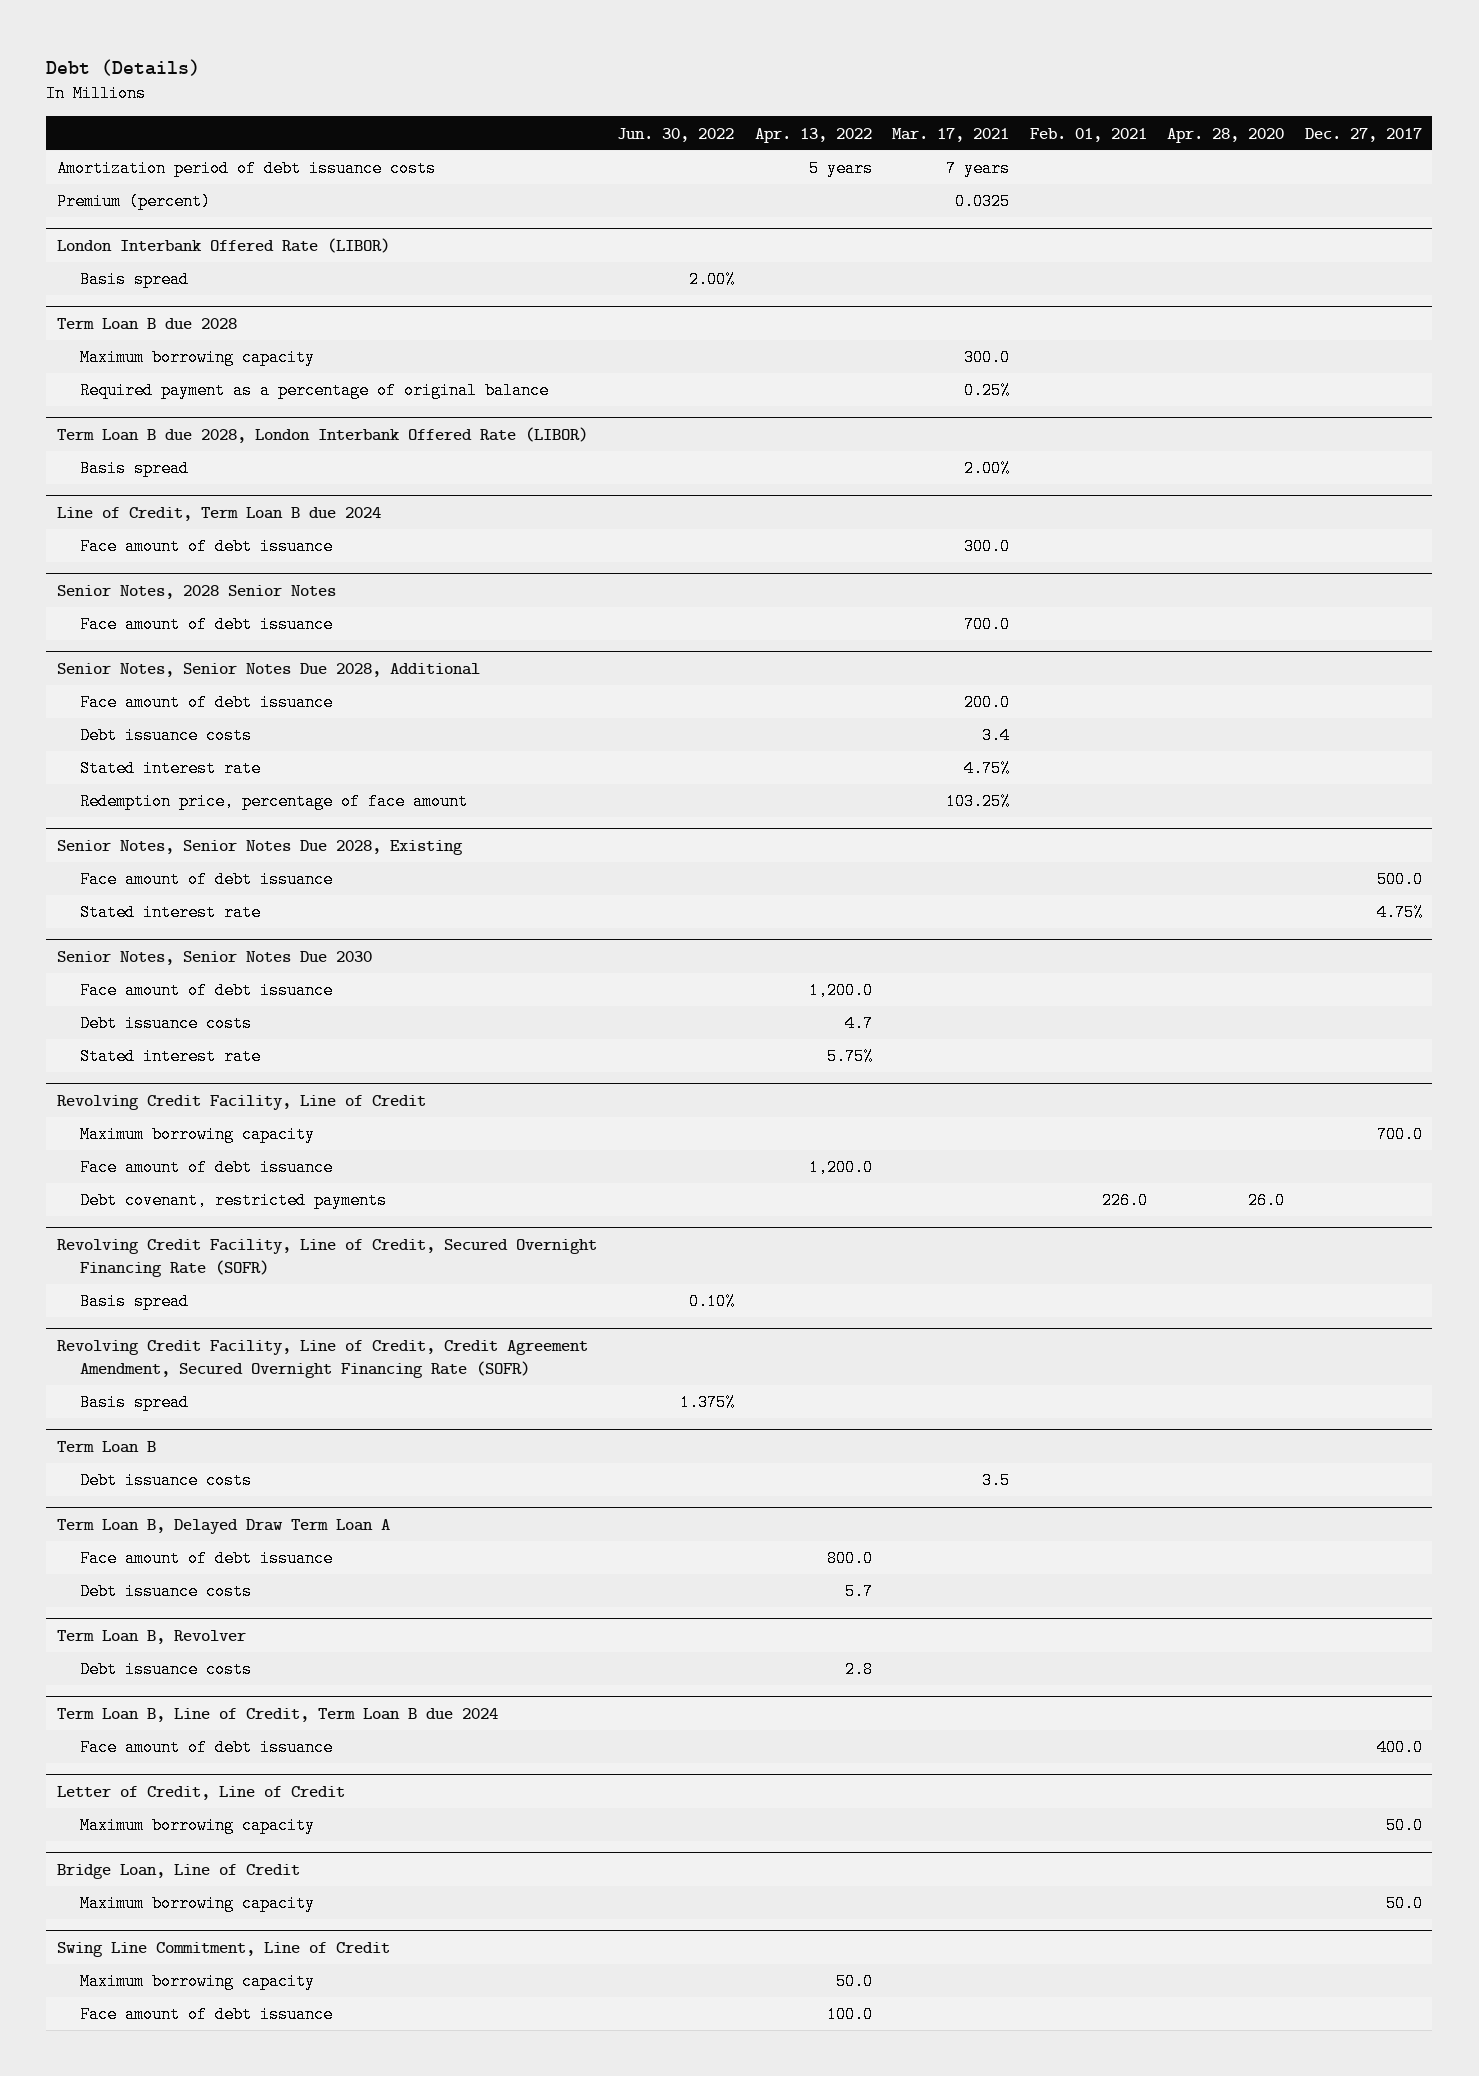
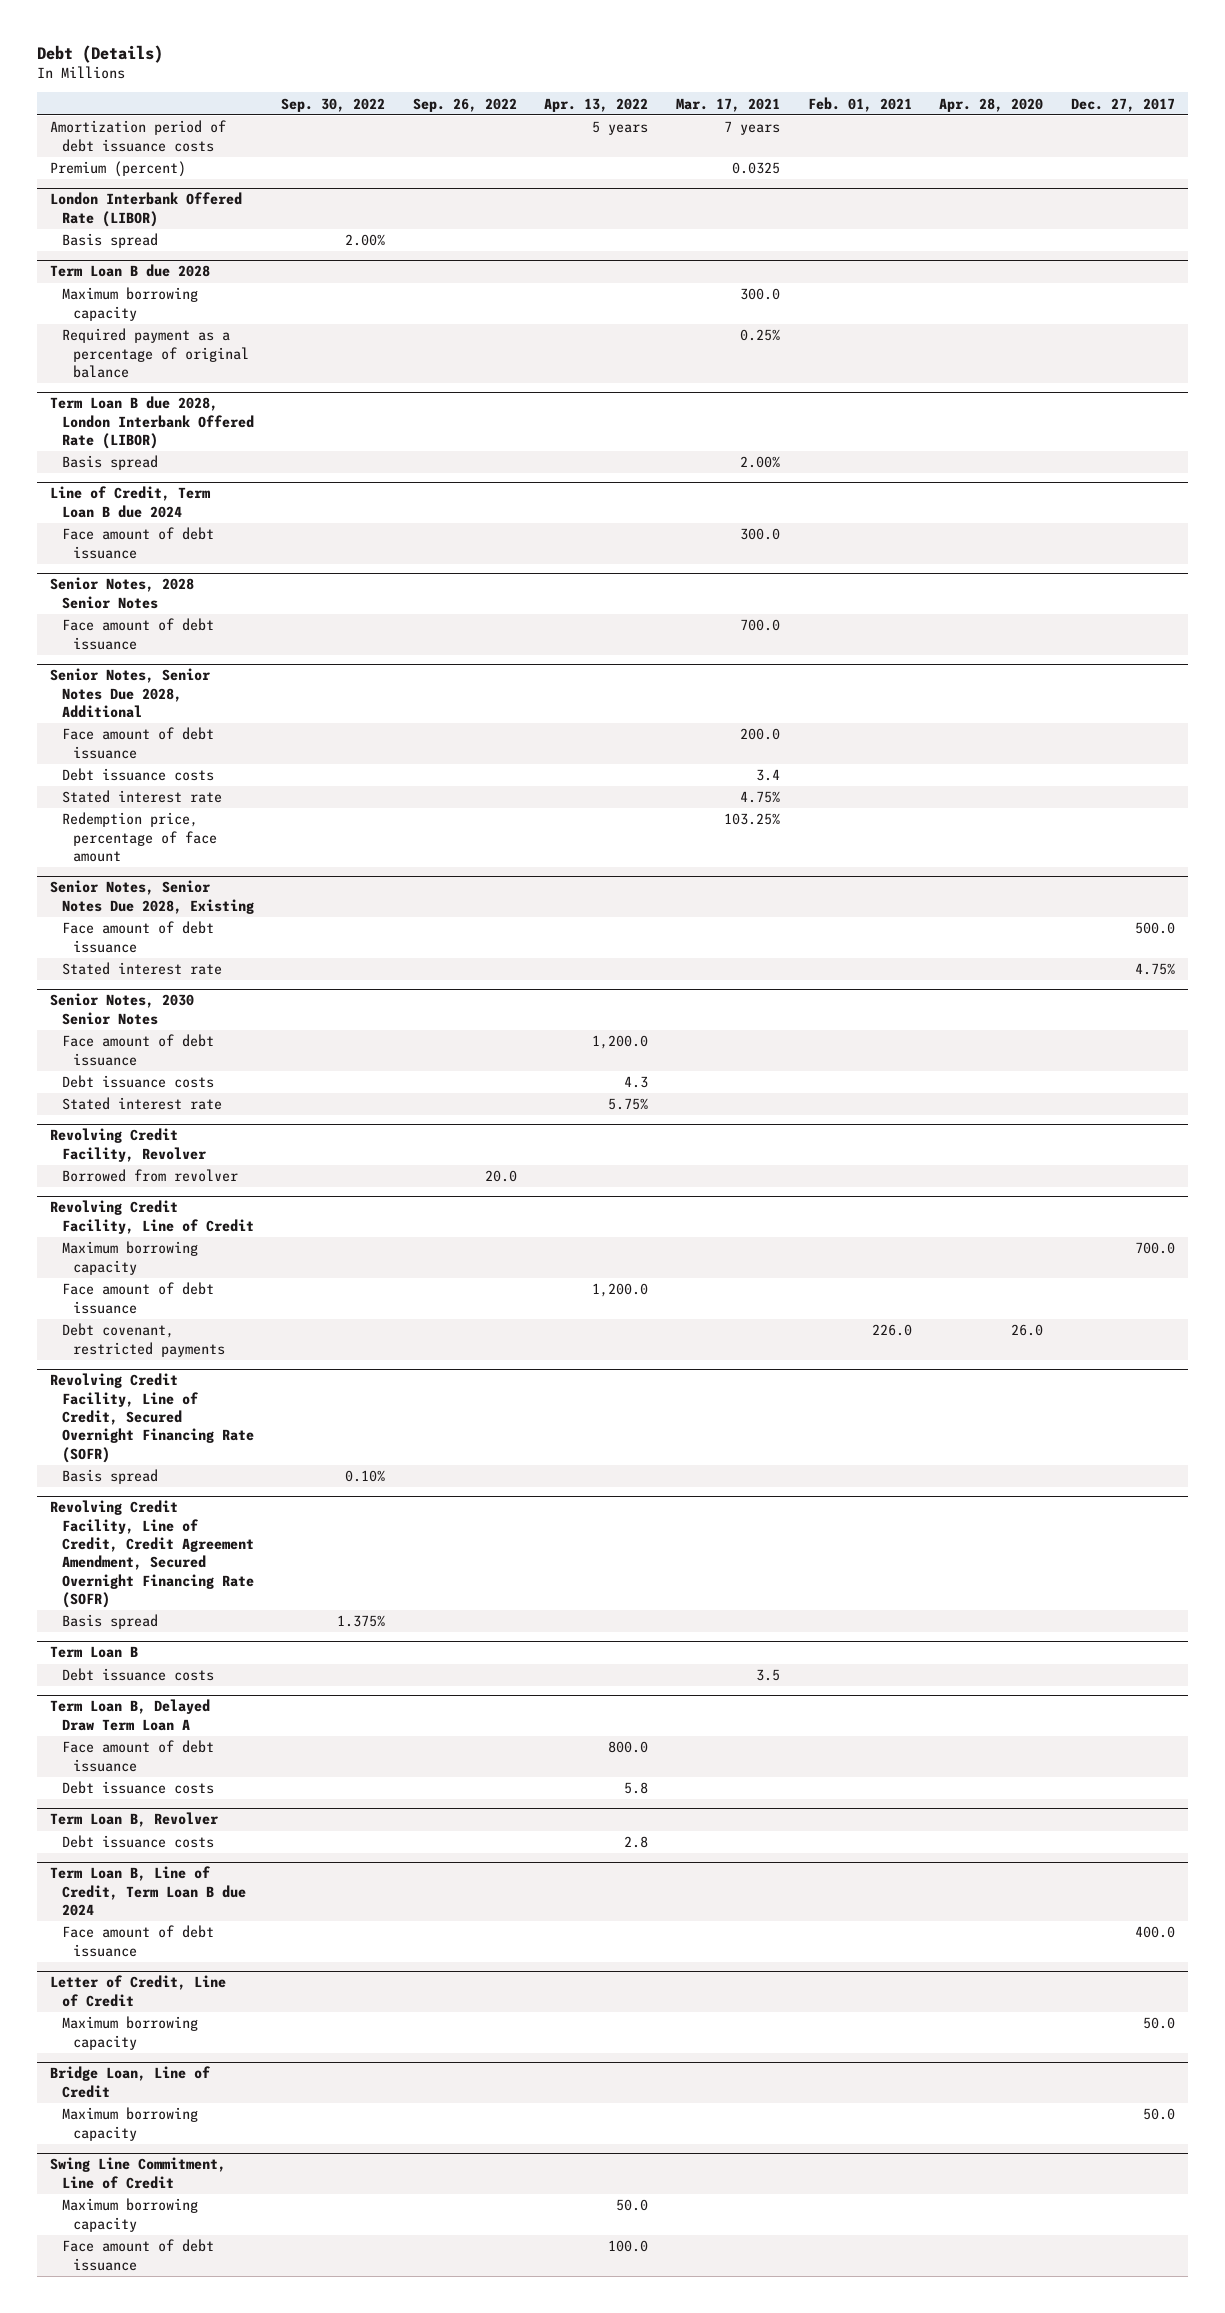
- | Jun. 30, 2022 | Apr. 13, 2022 | Mar. 17, 2021 | Feb. 01, 2021 | Apr. 28, 2020 | Dec. 27, 2017
+ | Sep. 30, 2022 | Sep. 26, 2022 | Apr. 13, 2022 | Mar. 17, 2021 | Feb. 01, 2021 | Apr. 28, 2020 | Dec. 27, 2017
- Senior Notes, Senior Notes Due 2030
+ Senior Notes, 2030 Senior Notes
- Debt issuance costs | | 4.7 | | | |
+ Debt issuance costs | | | 4.3 | | | |
+ Revolving Credit Facility, Revolver
+ Borrowed from revolver | | 20.0 | | | | |
@ Term Loan B, Delayed Draw Term Loan A
- Debt issuance costs | | 5.7 | | | |
+ Debt issuance costs | | | 5.8 | | | |

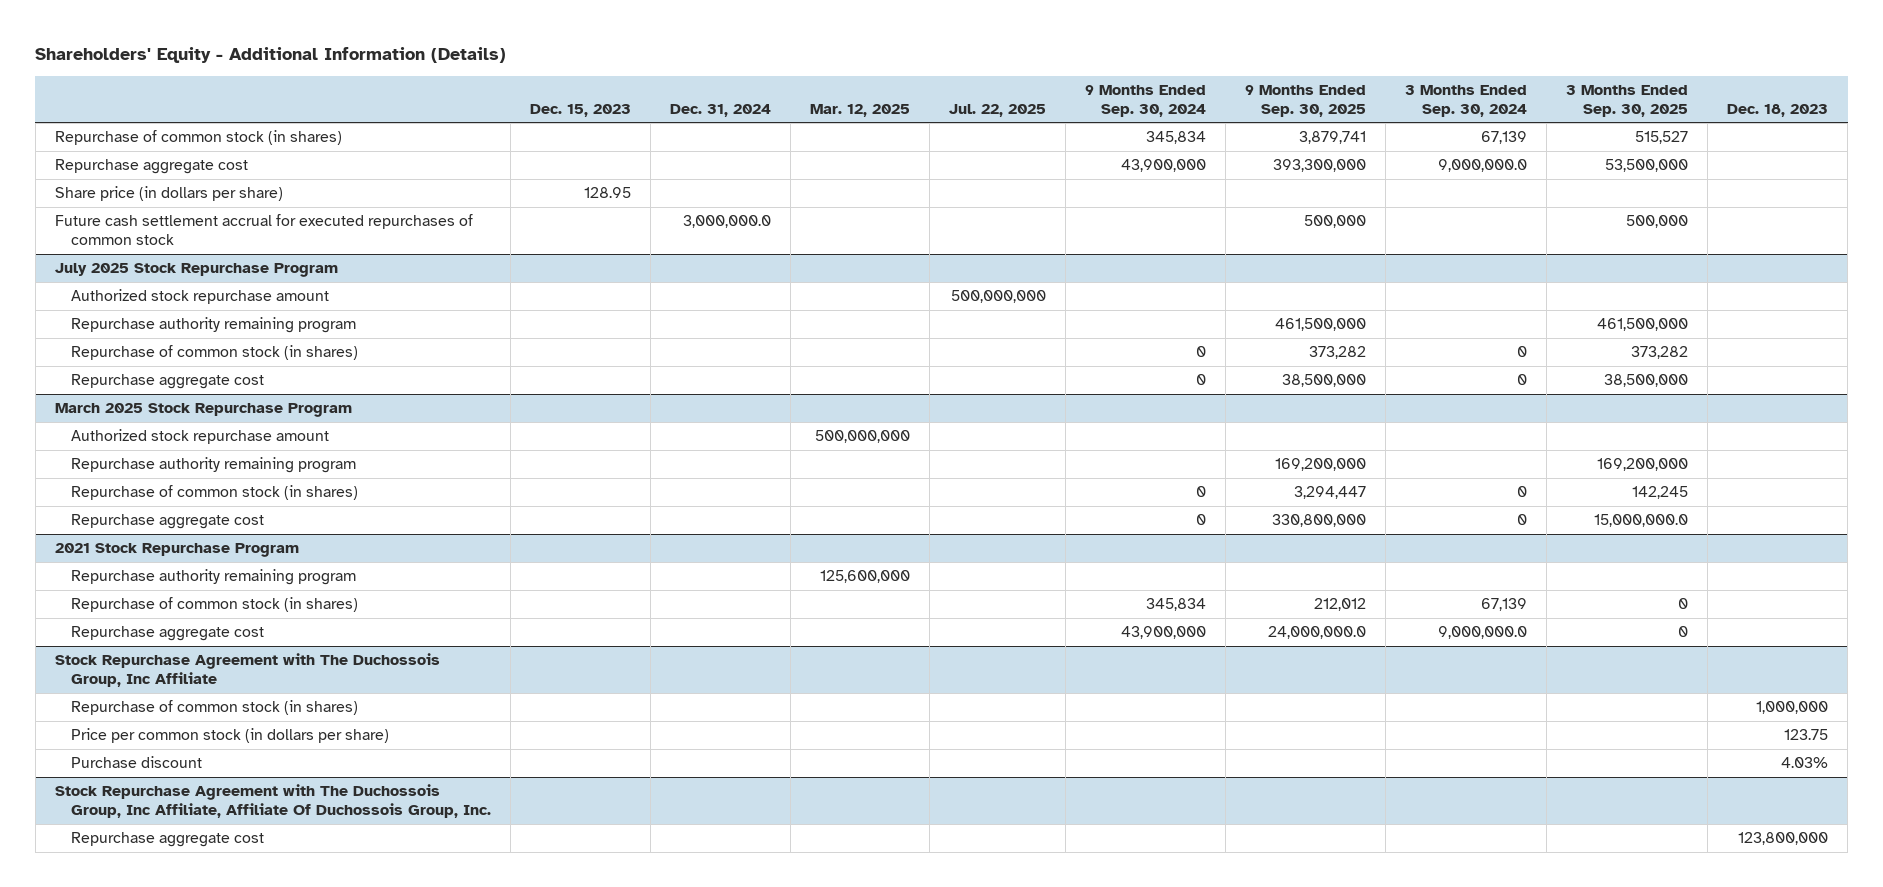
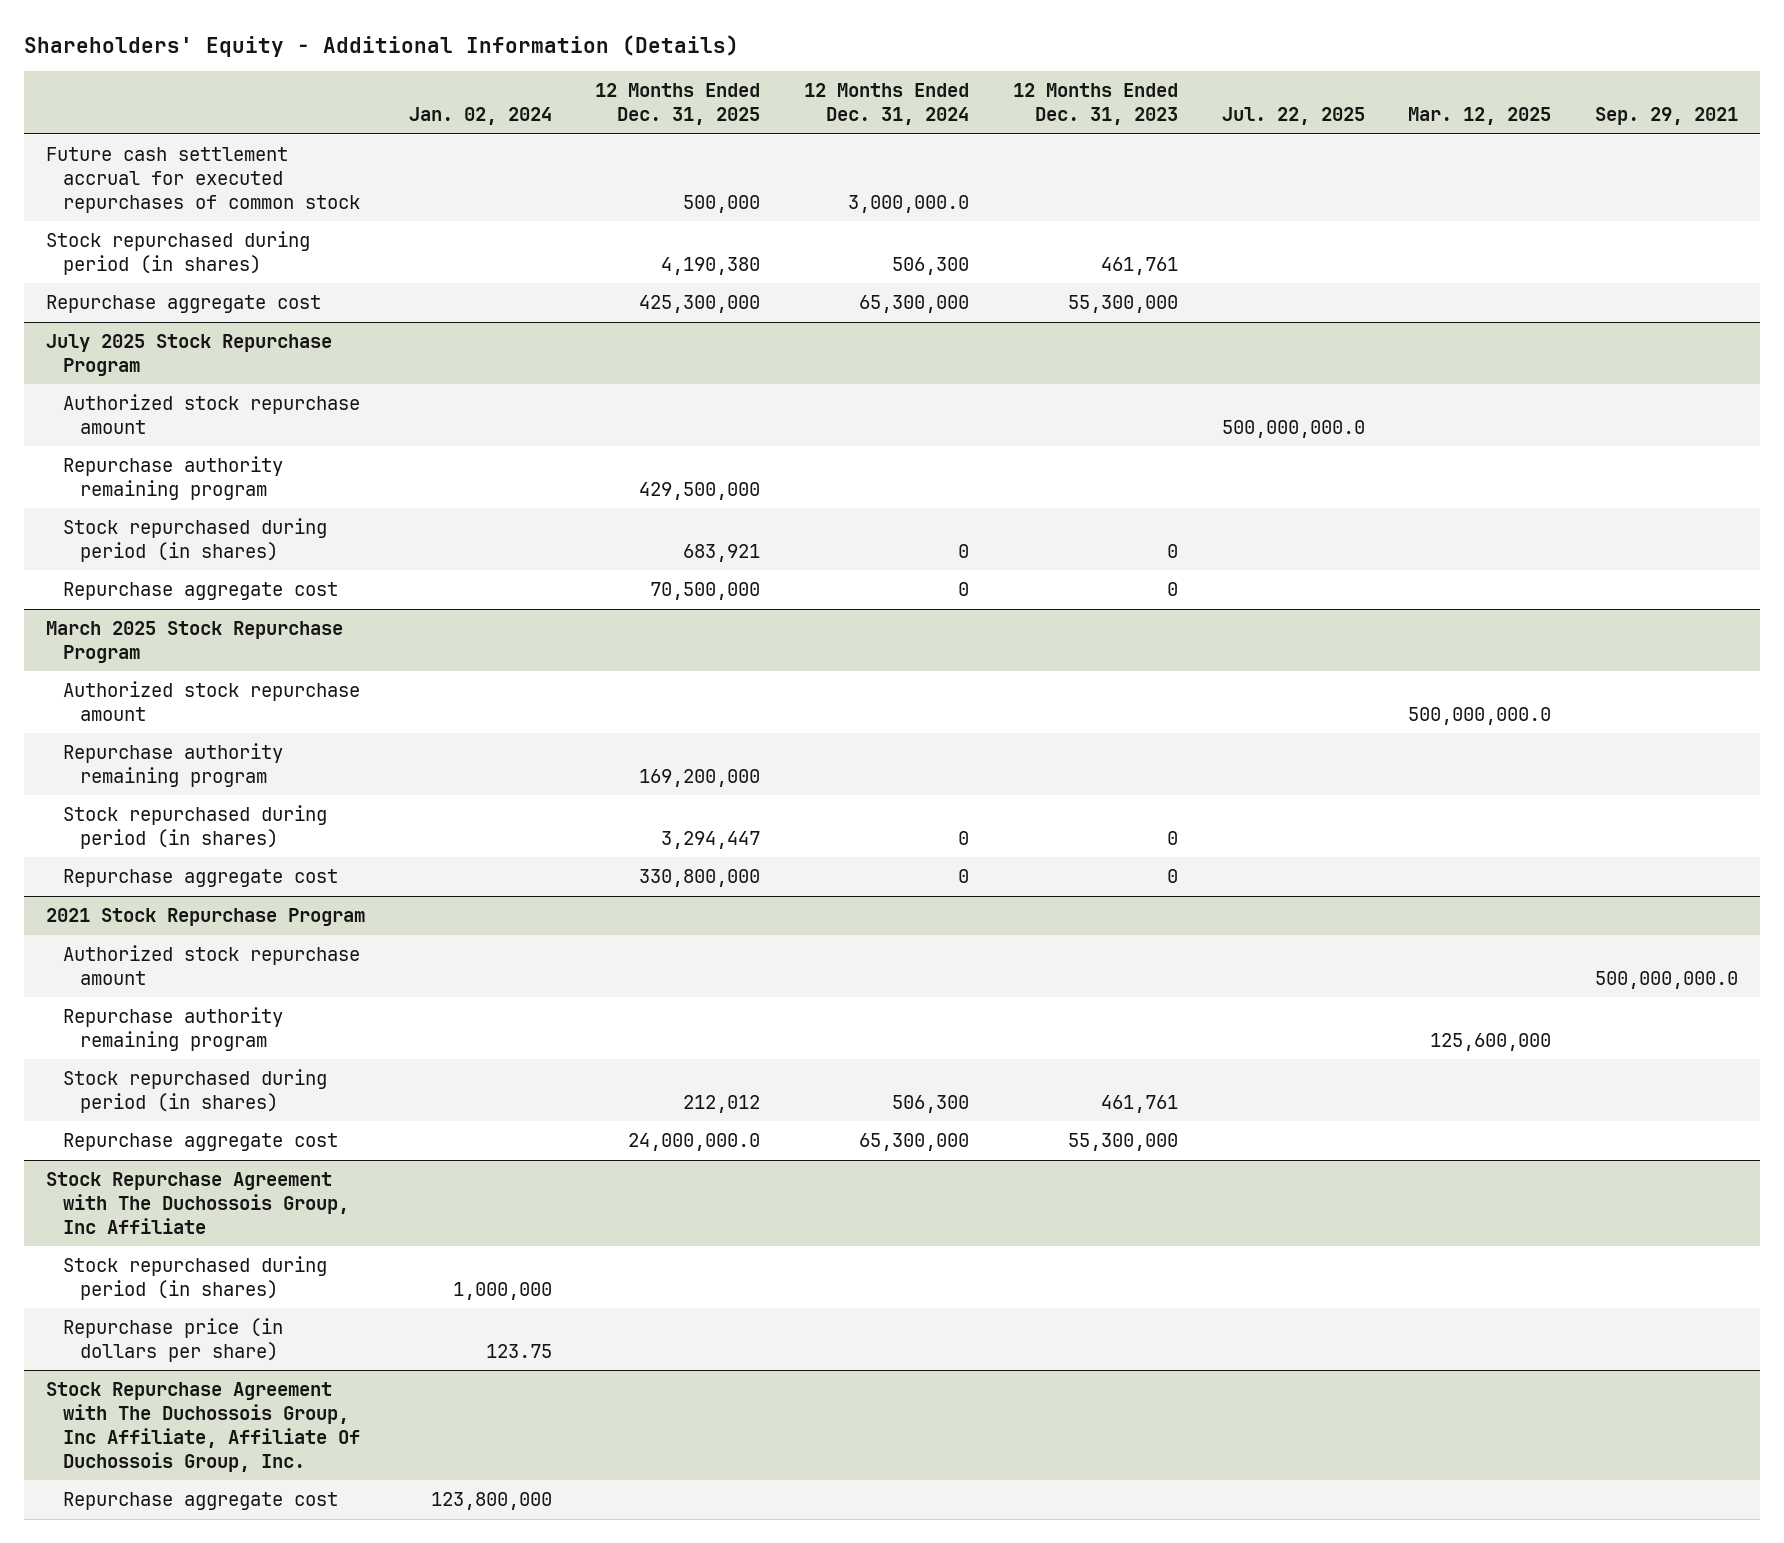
- | Dec. 15, 2023 | Dec. 31, 2024 | Mar. 12, 2025 | Jul. 22, 2025 | 9 Months Ended Sep. 30, 2024 | 9 Months Ended Sep. 30, 2025 | 3 Months Ended Sep. 30, 2024 | 3 Months Ended Sep. 30, 2025 | Dec. 18, 2023
+ | Jan. 02, 2024 | 12 Months Ended Dec. 31, 2025 | 12 Months Ended Dec. 31, 2024 | 12 Months Ended Dec. 31, 2023 | Jul. 22, 2025 | Mar. 12, 2025 | Sep. 29, 2021
- Repurchase of common stock (in shares) | | | | | 345,834 | 3,879,741 | 67,139 | 515,527 |
- Share price (in dollars per share) | 128.95 | | | | | | | |
+ Stock repurchased during period (in shares) | | 4,190,380 | 506,300 | 461,761 | | |
moved down: Repurchase aggregate cost | | 425,300,000 | 65,300,000 | 55,300,000 | | |
@ July 2025 Stock Repurchase Program
- Authorized stock repurchase amount | | | | 500,000,000 | | | | |
+ Authorized stock repurchase amount | | | | | 500,000,000.0 | |
- Repurchase of common stock (in shares) | | | | | 0 | 373,282 | 0 | 373,282 |
+ Stock repurchased during period (in shares) | | 683,921 | 0 | 0 | | |
@ March 2025 Stock Repurchase Program
- Authorized stock repurchase amount | | | 500,000,000 | | | | | |
+ Authorized stock repurchase amount | | | | | | 500,000,000.0 |
- Repurchase of common stock (in shares) | | | | | 0 | 3,294,447 | 0 | 142,245 |
+ Stock repurchased during period (in shares) | | 3,294,447 | 0 | 0 | | |
@ 2021 Stock Repurchase Program
+ Authorized stock repurchase amount | | | | | | | 500,000,000.0
- Repurchase of common stock (in shares) | | | | | 345,834 | 212,012 | 67,139 | 0 |
+ Stock repurchased during period (in shares) | | 212,012 | 506,300 | 461,761 | | |
@ Stock Repurchase Agreement with The Duchossois Group, Inc Affiliate
- Repurchase of common stock (in shares) | | | | | | | | | 1,000,000
- Price per common stock (in dollars per share) | | | | | | | | | 123.75
- Purchase discount | | | | | | | | | 4.03%
+ Stock repurchased during period (in shares) | 1,000,000 | | | | | |
+ Repurchase price (in dollars per share) | 123.75 | | | | | |

